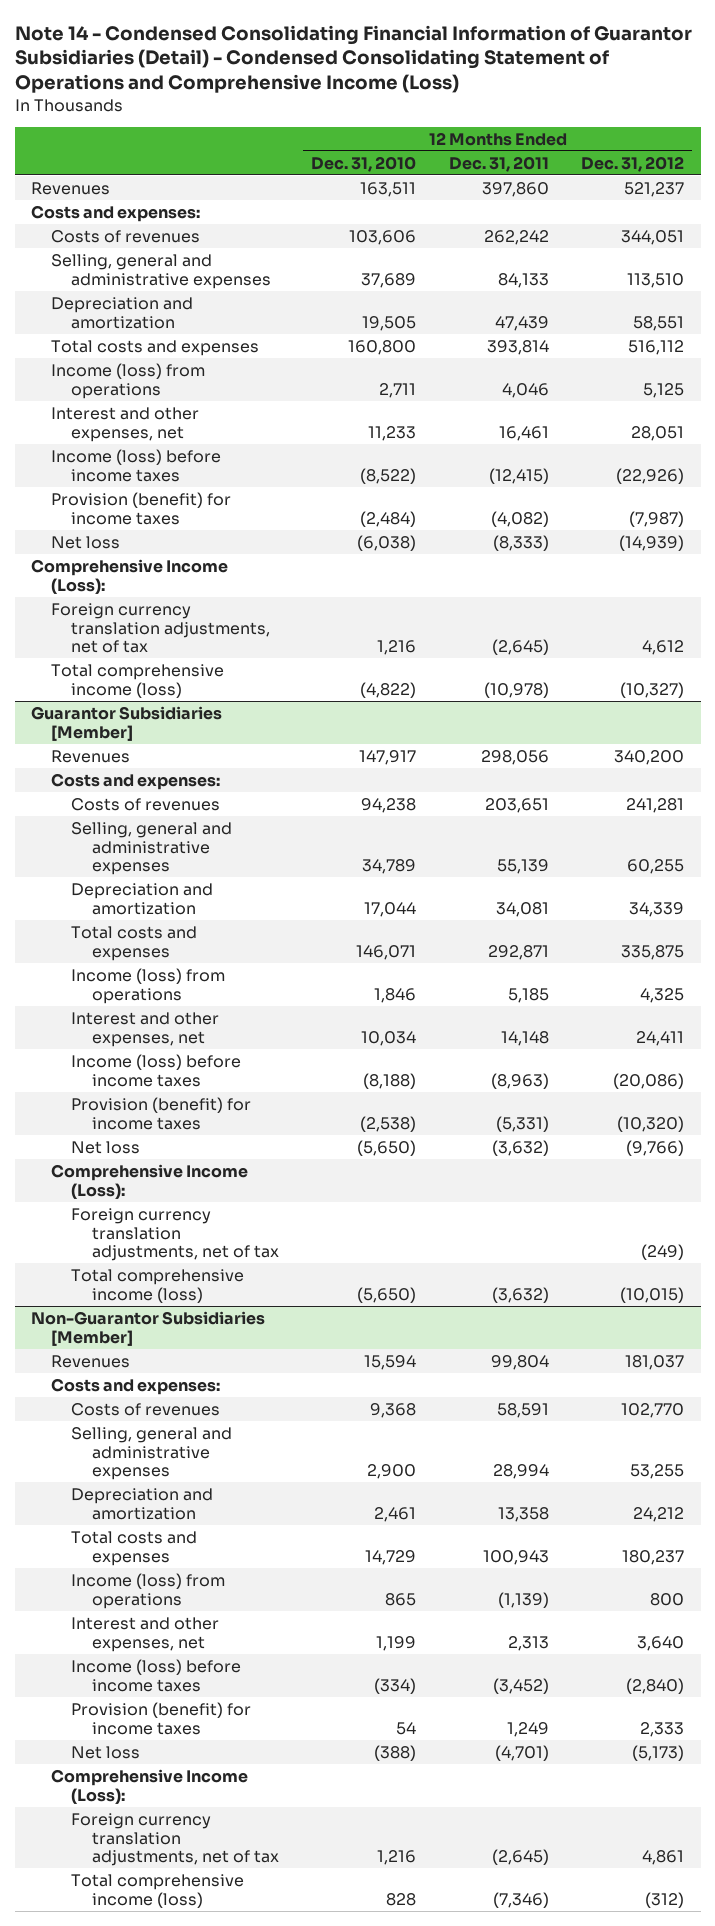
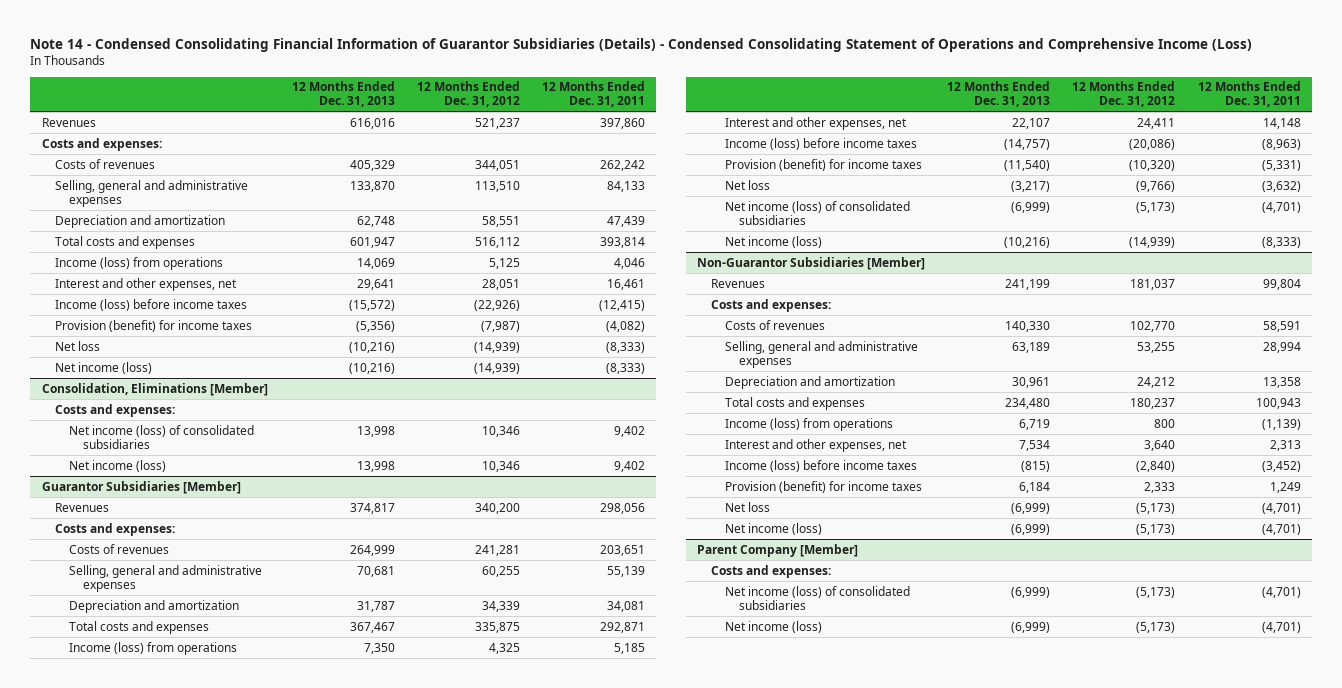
- Note 14 - Condensed Consolidating Financial Information of Guarantor Subsidiaries (Detail) - Condensed Consolidating Statement of Operations and Comprehensive Income (Loss)
+ Note 14 - Condensed Consolidating Financial Information of Guarantor Subsidiaries (Details) - Condensed Consolidating Statement of Operations and Comprehensive Income (Loss)
- | 12 Months Ended Dec. 31, 2010 | 12 Months Ended Dec. 31, 2011 | 12 Months Ended Dec. 31, 2012
+ | 12 Months Ended Dec. 31, 2013 | 12 Months Ended Dec. 31, 2012 | 12 Months Ended Dec. 31, 2011
- Comprehensive Income (Loss):
- Foreign currency translation adjustments, net of tax | 1,216 | (2,645) | 4,612
- Total comprehensive income (loss) | (4,822) | (10,978) | (10,327)
+ Net income (loss) | (10,216) | (14,939) | (8,333)
+ Consolidation, Eliminations [Member]
+ Costs and expenses:
+ Net income (loss) of consolidated subsidiaries | 13,998 | 10,346 | 9,402
+ Net income (loss) | 13,998 | 10,346 | 9,402
@ Guarantor Subsidiaries [Member]
- Comprehensive Income (Loss):
- Foreign currency translation adjustments, net of tax | | | (249)
- Total comprehensive income (loss) | (5,650) | (3,632) | (10,015)
+ Net income (loss) of consolidated subsidiaries | (6,999) | (5,173) | (4,701)
+ Net income (loss) | (10,216) | (14,939) | (8,333)
@ Non-Guarantor Subsidiaries [Member]
- Comprehensive Income (Loss):
- Foreign currency translation adjustments, net of tax | 1,216 | (2,645) | 4,861
- Total comprehensive income (loss) | 828 | (7,346) | (312)
+ Net income (loss) | (6,999) | (5,173) | (4,701)
+ Parent Company [Member]
+ Costs and expenses:
+ Net income (loss) of consolidated subsidiaries | (6,999) | (5,173) | (4,701)
+ Net income (loss) | (6,999) | (5,173) | (4,701)

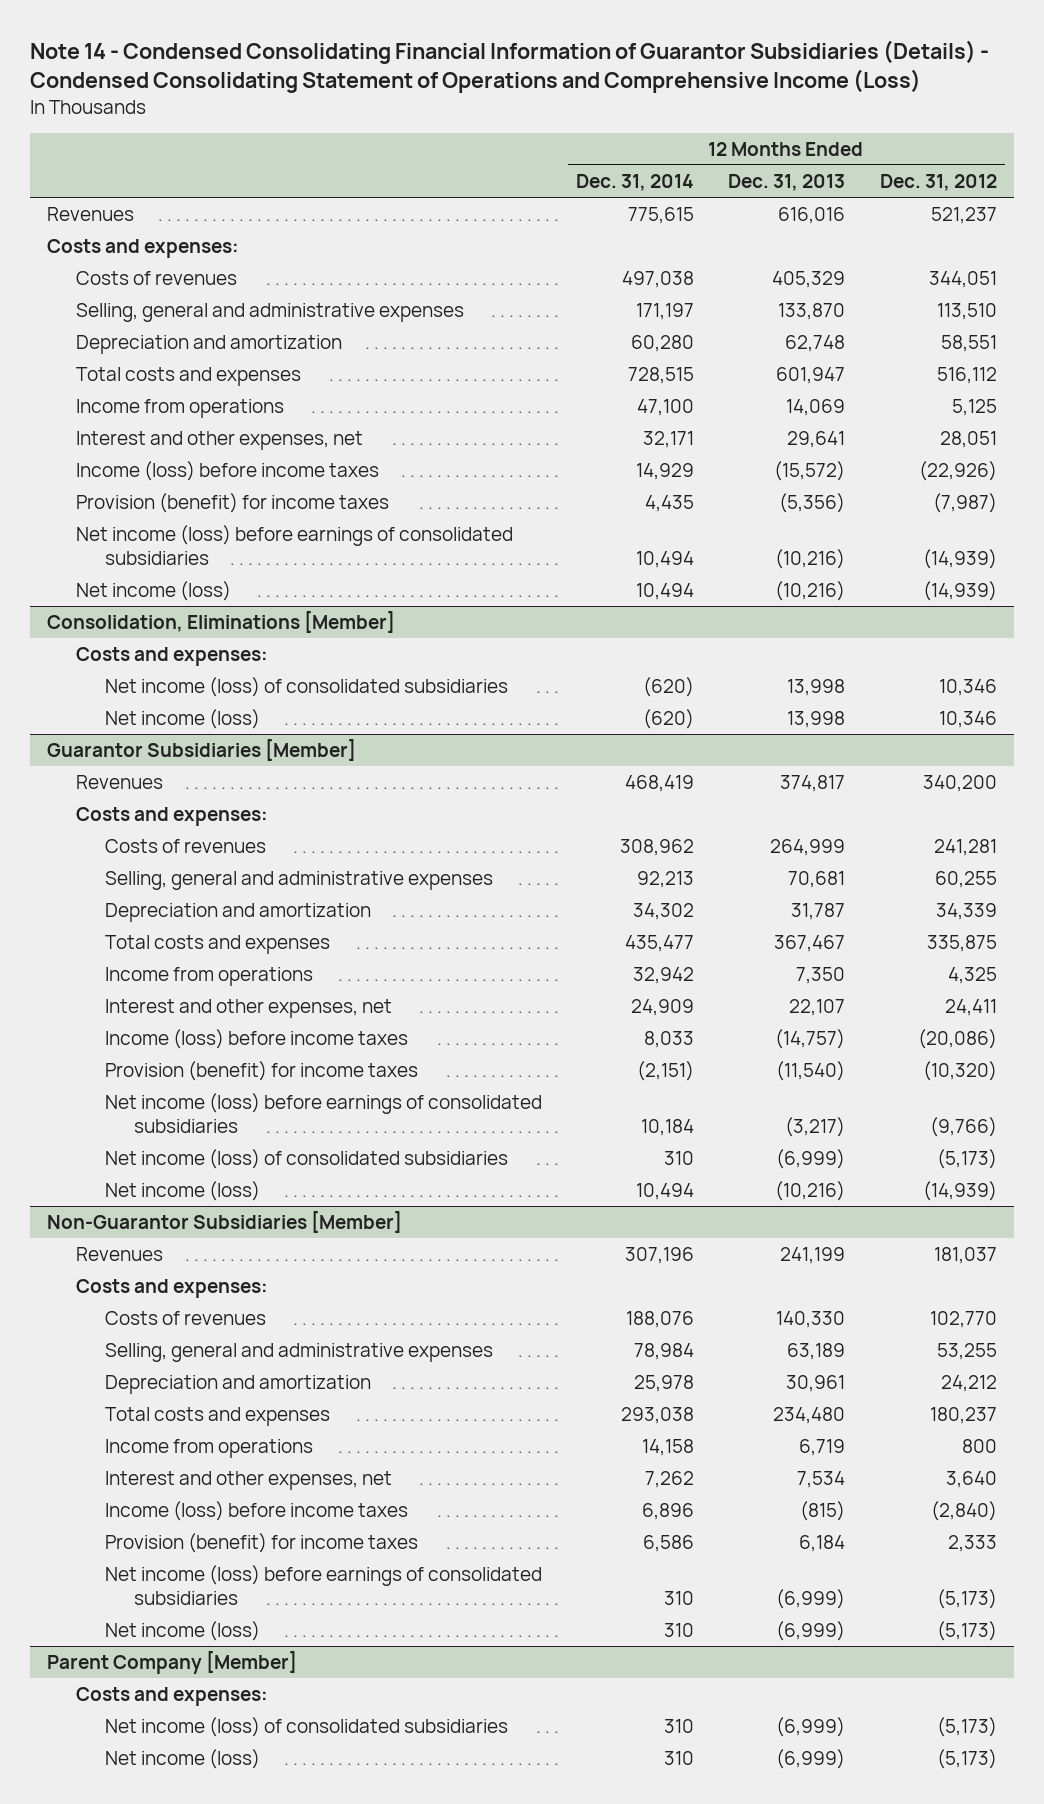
- | 12 Months Ended Dec. 31, 2013 | 12 Months Ended Dec. 31, 2012 | 12 Months Ended Dec. 31, 2011
+ | 12 Months Ended Dec. 31, 2014 | 12 Months Ended Dec. 31, 2013 | 12 Months Ended Dec. 31, 2012
- Income (loss) from operations | 14,069 | 5,125 | 4,046
+ Income from operations | 47,100 | 14,069 | 5,125
- Net loss | (10,216) | (14,939) | (8,333)
+ Net income (loss) before earnings of consolidated subsidiaries | 10,494 | (10,216) | (14,939)
@ Guarantor Subsidiaries [Member]
- Income (loss) from operations | 7,350 | 4,325 | 5,185
+ Income from operations | 32,942 | 7,350 | 4,325
- Net loss | (3,217) | (9,766) | (3,632)
+ Net income (loss) before earnings of consolidated subsidiaries | 10,184 | (3,217) | (9,766)
@ Non-Guarantor Subsidiaries [Member]
- Income (loss) from operations | 6,719 | 800 | (1,139)
+ Income from operations | 14,158 | 6,719 | 800
- Net loss | (6,999) | (5,173) | (4,701)
+ Net income (loss) before earnings of consolidated subsidiaries | 310 | (6,999) | (5,173)

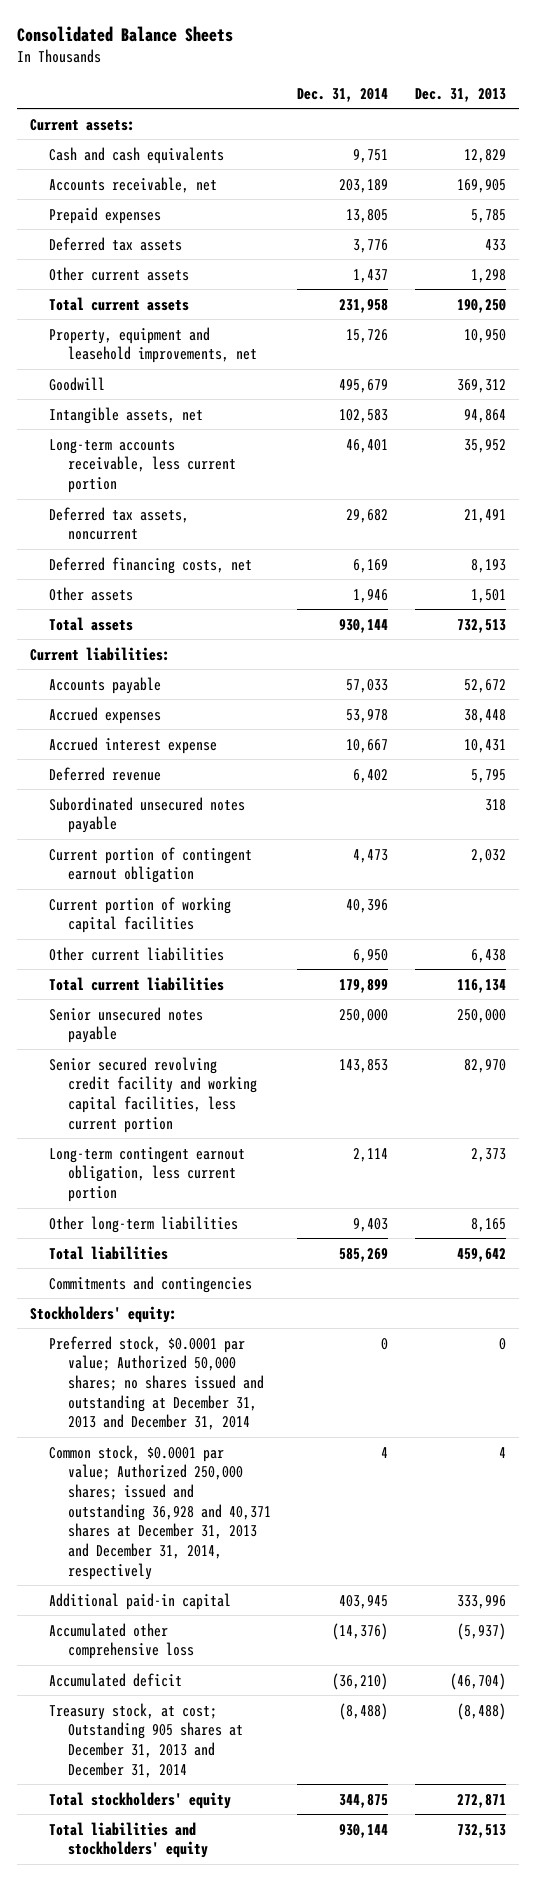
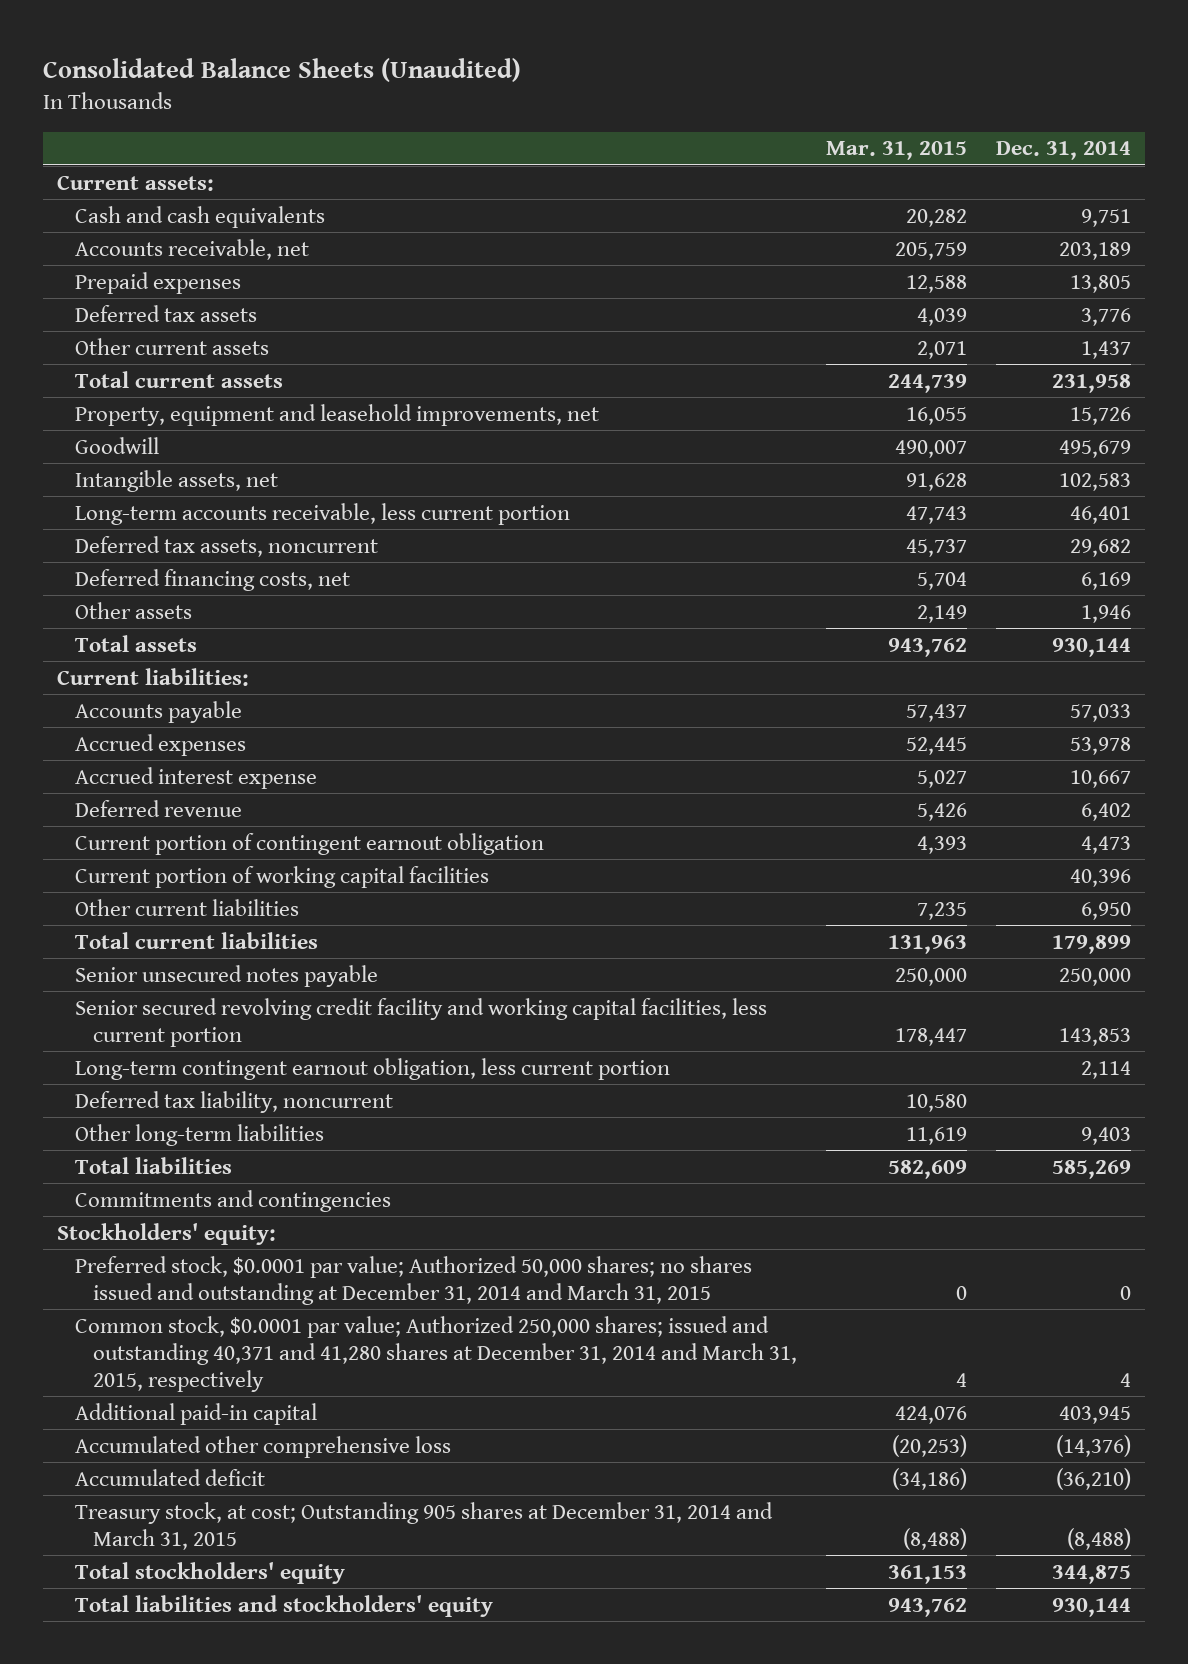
- Consolidated Balance Sheets
+ Consolidated Balance Sheets (Unaudited)
- | Dec. 31, 2014 | Dec. 31, 2013
+ | Mar. 31, 2015 | Dec. 31, 2014
- Subordinated unsecured notes payable | | 318
+ Deferred tax liability, noncurrent | 10,580 |
- Preferred stock, $0.0001 par value; Authorized 50,000 shares; no shares issued and outstanding at December 31, 2013 and December 31, 2014 | 0 | 0
- Common stock, $0.0001 par value; Authorized 250,000 shares; issued and outstanding 36,928 and 40,371 shares at December 31, 2013 and December 31, 2014, respectively | 4 | 4
+ Preferred stock, $0.0001 par value; Authorized 50,000 shares; no shares issued and outstanding at December 31, 2014 and March 31, 2015 | 0 | 0
+ Common stock, $0.0001 par value; Authorized 250,000 shares; issued and outstanding 40,371 and 41,280 shares at December 31, 2014 and March 31, 2015, respectively | 4 | 4
- Treasury stock, at cost; Outstanding 905 shares at December 31, 2013 and December 31, 2014 | (8,488) | (8,488)
+ Treasury stock, at cost; Outstanding 905 shares at December 31, 2014 and March 31, 2015 | (8,488) | (8,488)

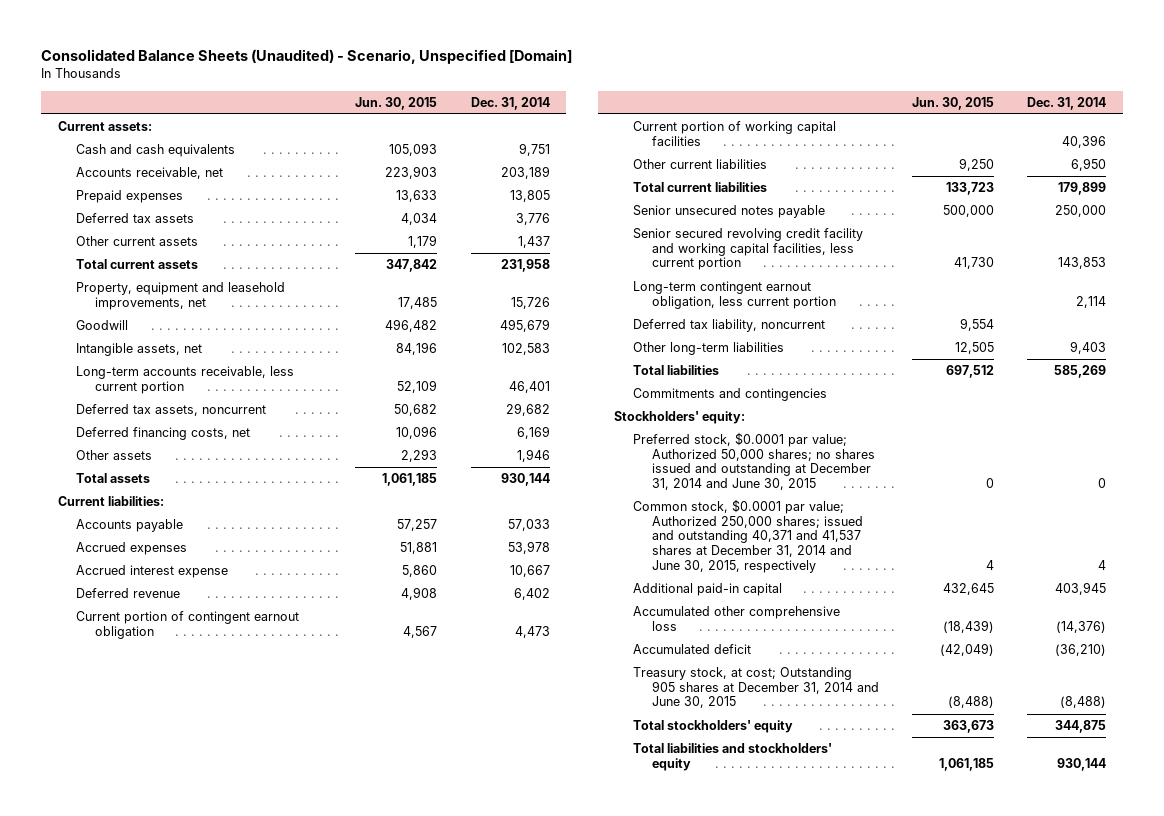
- Consolidated Balance Sheets (Unaudited)
+ Consolidated Balance Sheets (Unaudited) - Scenario, Unspecified [Domain]
- | Mar. 31, 2015 | Dec. 31, 2014
+ | Jun. 30, 2015 | Dec. 31, 2014
- Preferred stock, $0.0001 par value; Authorized 50,000 shares; no shares issued and outstanding at December 31, 2014 and March 31, 2015 | 0 | 0
- Common stock, $0.0001 par value; Authorized 250,000 shares; issued and outstanding 40,371 and 41,280 shares at December 31, 2014 and March 31, 2015, respectively | 4 | 4
+ Preferred stock, $0.0001 par value; Authorized 50,000 shares; no shares issued and outstanding at December 31, 2014 and June 30, 2015 | 0 | 0
+ Common stock, $0.0001 par value; Authorized 250,000 shares; issued and outstanding 40,371 and 41,537 shares at December 31, 2014 and June 30, 2015, respectively | 4 | 4
- Treasury stock, at cost; Outstanding 905 shares at December 31, 2014 and March 31, 2015 | (8,488) | (8,488)
+ Treasury stock, at cost; Outstanding 905 shares at December 31, 2014 and June 30, 2015 | (8,488) | (8,488)

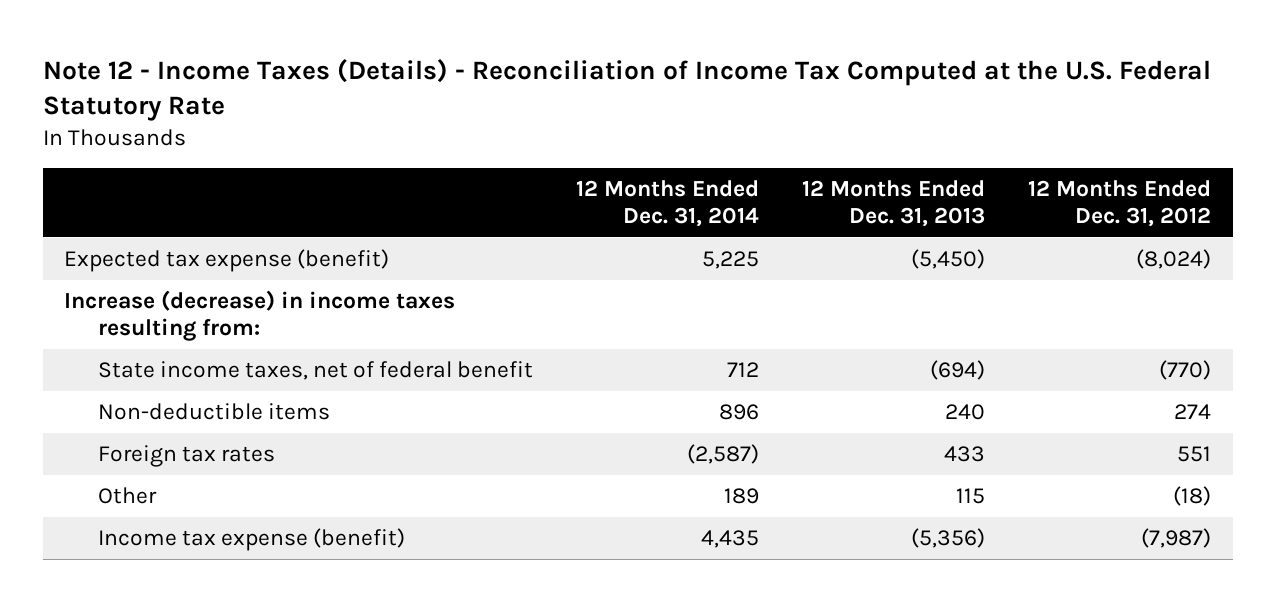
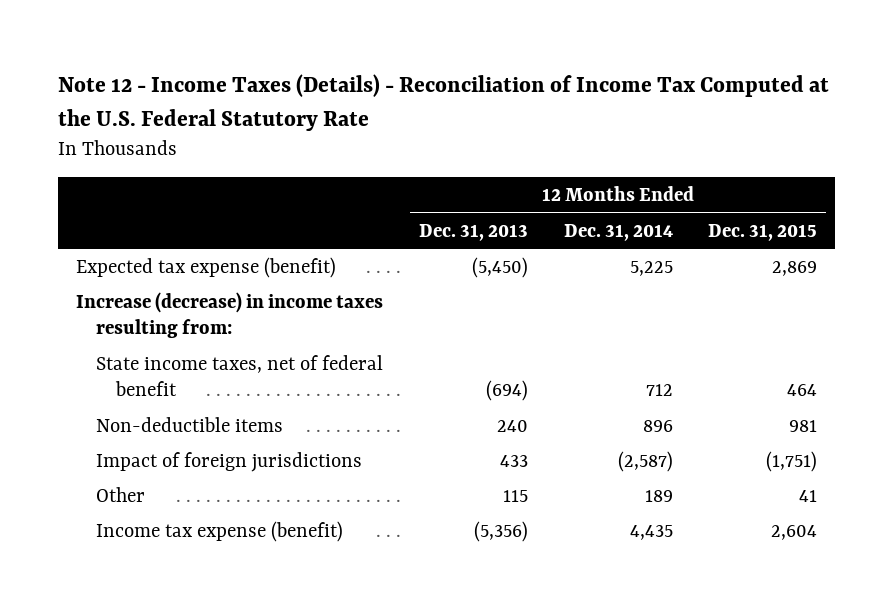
- | 12 Months Ended Dec. 31, 2014 | 12 Months Ended Dec. 31, 2013 | 12 Months Ended Dec. 31, 2012
+ | 12 Months Ended Dec. 31, 2013 | 12 Months Ended Dec. 31, 2014 | 12 Months Ended Dec. 31, 2015
- Foreign tax rates | (2,587) | 433 | 551
+ Impact of foreign jurisdictions | 433 | (2,587) | (1,751)

